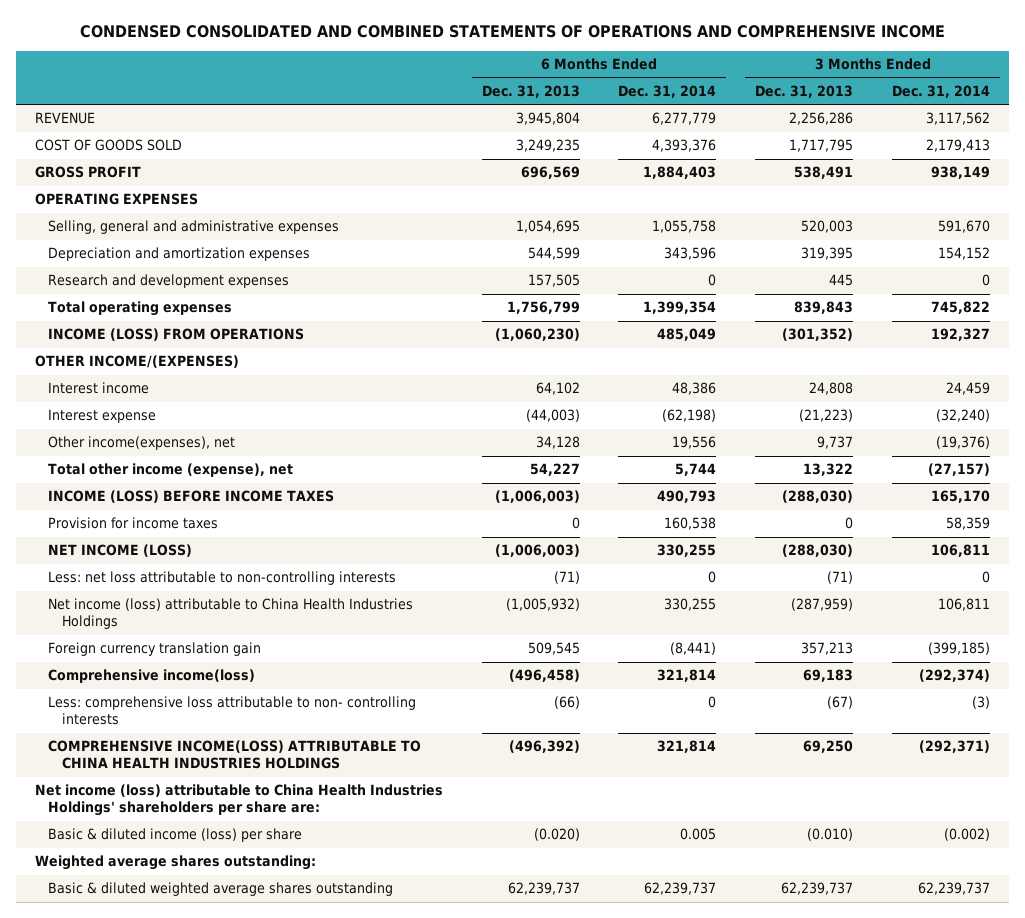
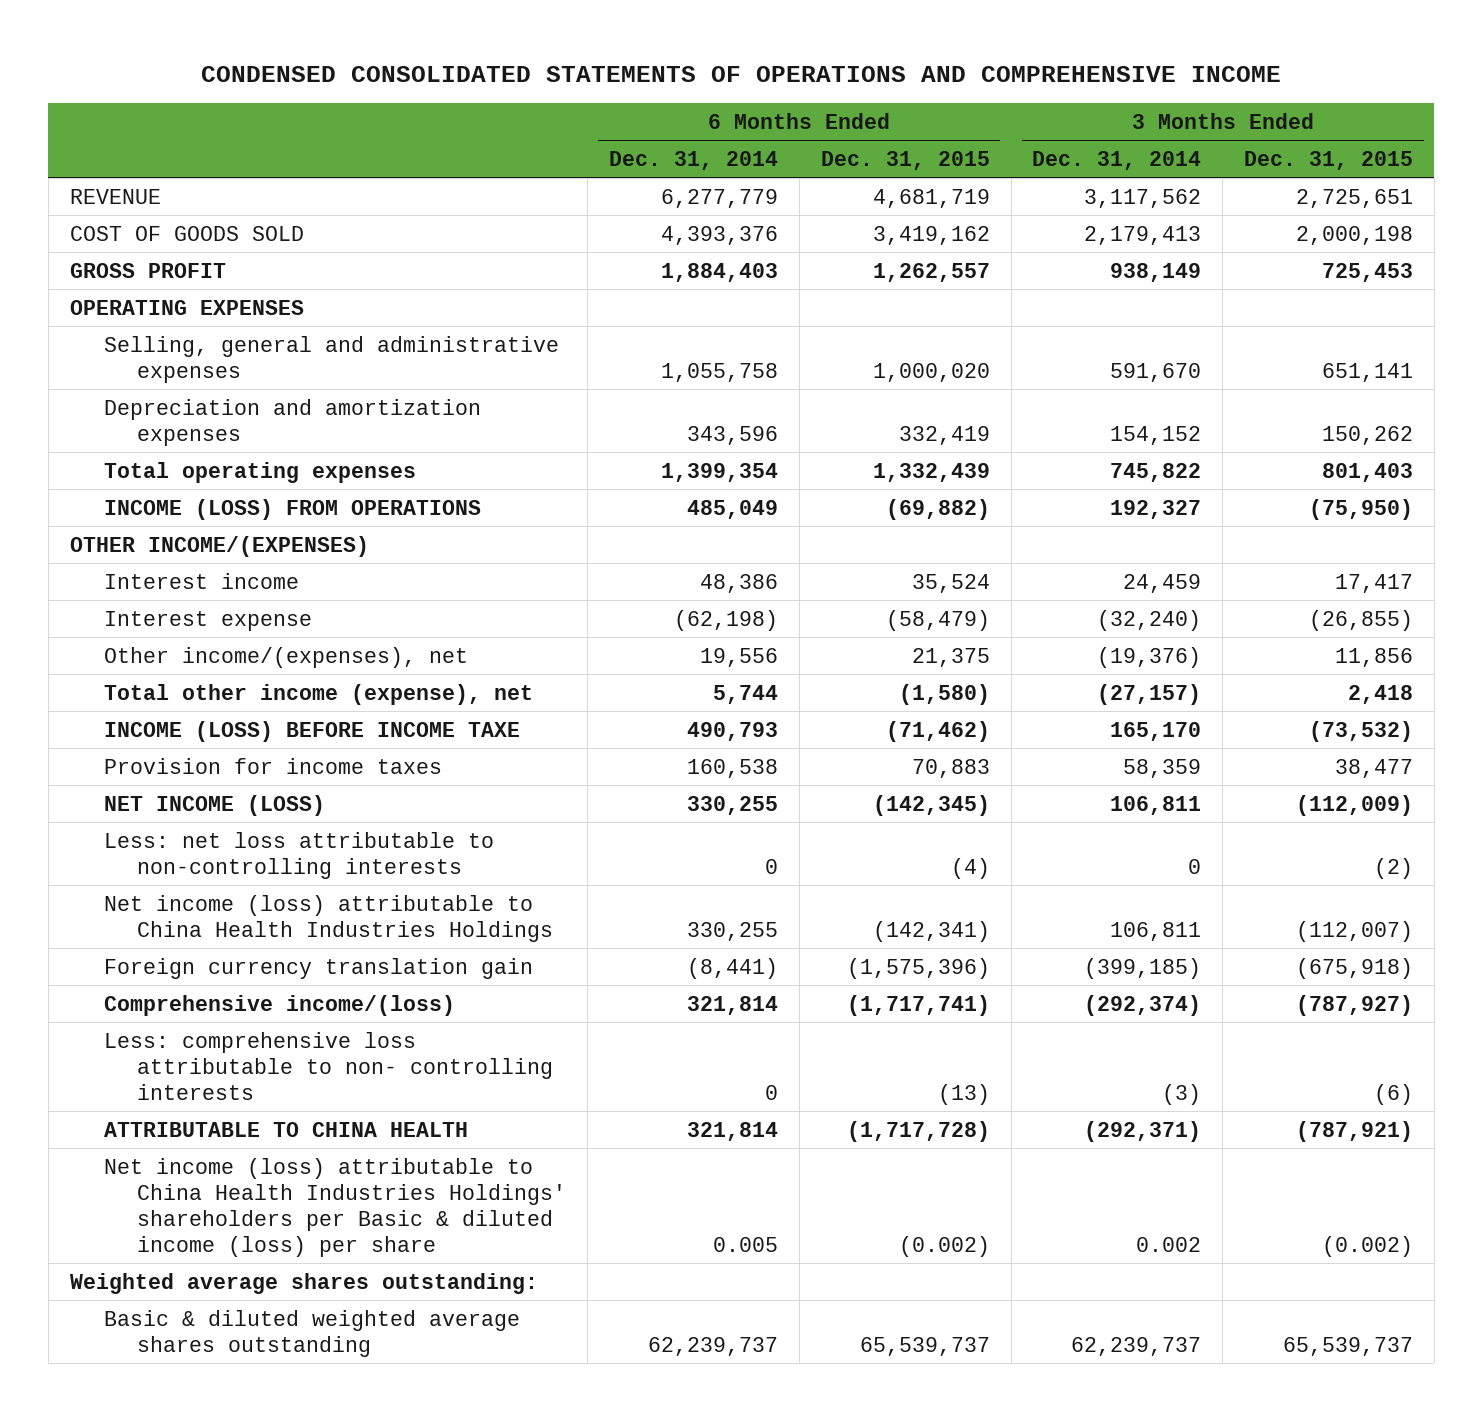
- CONDENSED CONSOLIDATED AND COMBINED STATEMENTS OF OPERATIONS AND COMPREHENSIVE INCOME
+ CONDENSED CONSOLIDATED STATEMENTS OF OPERATIONS AND COMPREHENSIVE INCOME
- | 6 Months Ended Dec. 31, 2013 | 6 Months Ended Dec. 31, 2014 | 3 Months Ended Dec. 31, 2013 | 3 Months Ended Dec. 31, 2014
+ | 6 Months Ended Dec. 31, 2014 | 6 Months Ended Dec. 31, 2015 | 3 Months Ended Dec. 31, 2014 | 3 Months Ended Dec. 31, 2015
- Research and development expenses | 157,505 | 0 | 445 | 0
- Other income(expenses), net | 34,128 | 19,556 | 9,737 | (19,376)
+ Other income/(expenses), net | 19,556 | 21,375 | (19,376) | 11,856
- INCOME (LOSS) BEFORE INCOME TAXES | (1,006,003) | 490,793 | (288,030) | 165,170
+ INCOME (LOSS) BEFORE INCOME TAXE | 490,793 | (71,462) | 165,170 | (73,532)
- Comprehensive income(loss) | (496,458) | 321,814 | 69,183 | (292,374)
+ Comprehensive income/(loss) | 321,814 | (1,717,741) | (292,374) | (787,927)
- COMPREHENSIVE INCOME(LOSS) ATTRIBUTABLE TO CHINA HEALTH INDUSTRIES HOLDINGS | (496,392) | 321,814 | 69,250 | (292,371)
- Net income (loss) attributable to China Health Industries Holdings' shareholders per share are:
- Basic & diluted income (loss) per share | (0.020) | 0.005 | (0.010) | (0.002)
+ ATTRIBUTABLE TO CHINA HEALTH | 321,814 | (1,717,728) | (292,371) | (787,921)
+ Net income (loss) attributable to China Health Industries Holdings' shareholders per Basic & diluted income (loss) per share | 0.005 | (0.002) | 0.002 | (0.002)

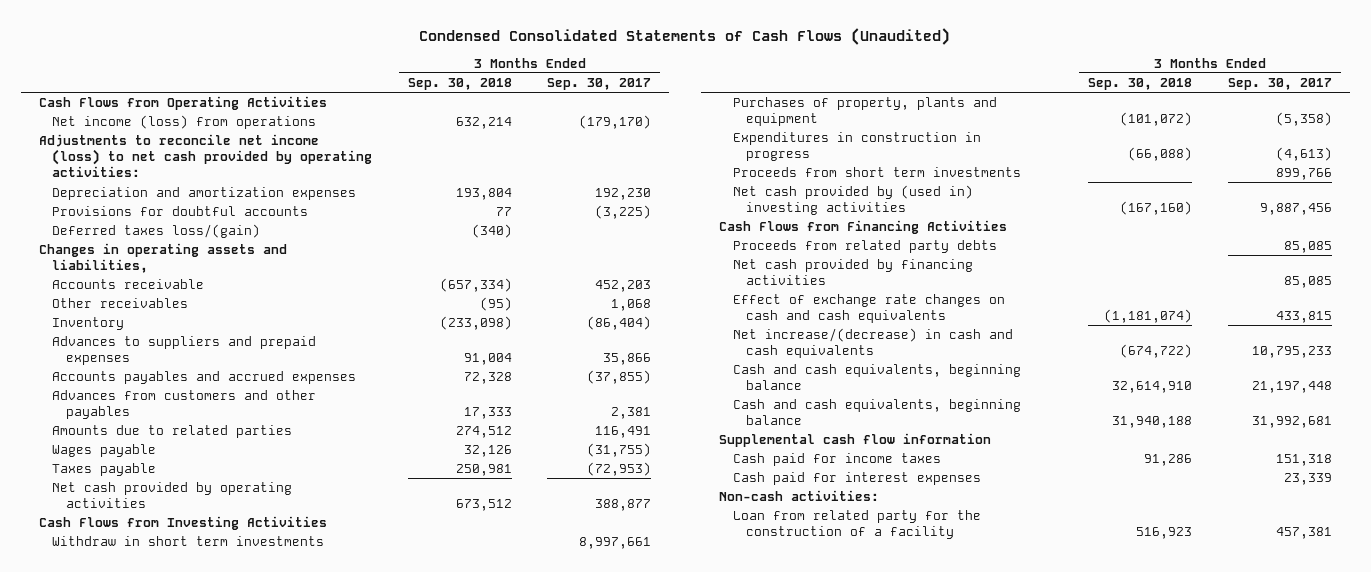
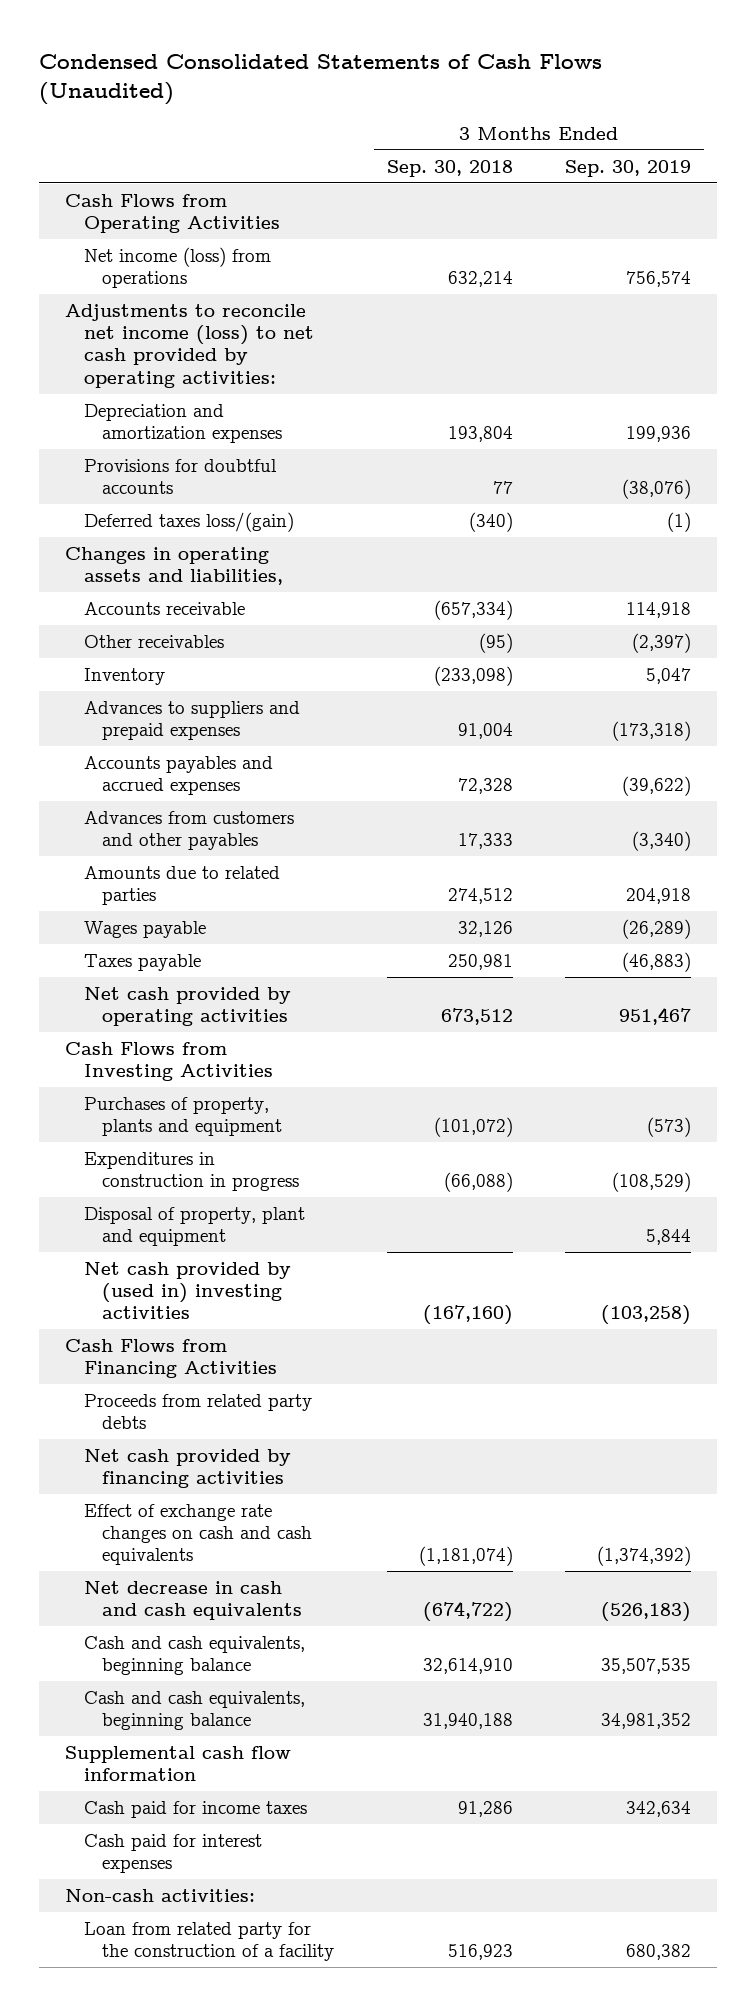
- | 3 Months Ended Sep. 30, 2018 | 3 Months Ended Sep. 30, 2017
+ | 3 Months Ended Sep. 30, 2018 | 3 Months Ended Sep. 30, 2019
- Withdraw in short term investments | | 8,997,661
- Proceeds from short term investments | | 899,766
+ Disposal of property, plant and equipment | | 5,844
- Net increase/(decrease) in cash and cash equivalents | (674,722) | 10,795,233
+ Net decrease in cash and cash equivalents | (674,722) | (526,183)

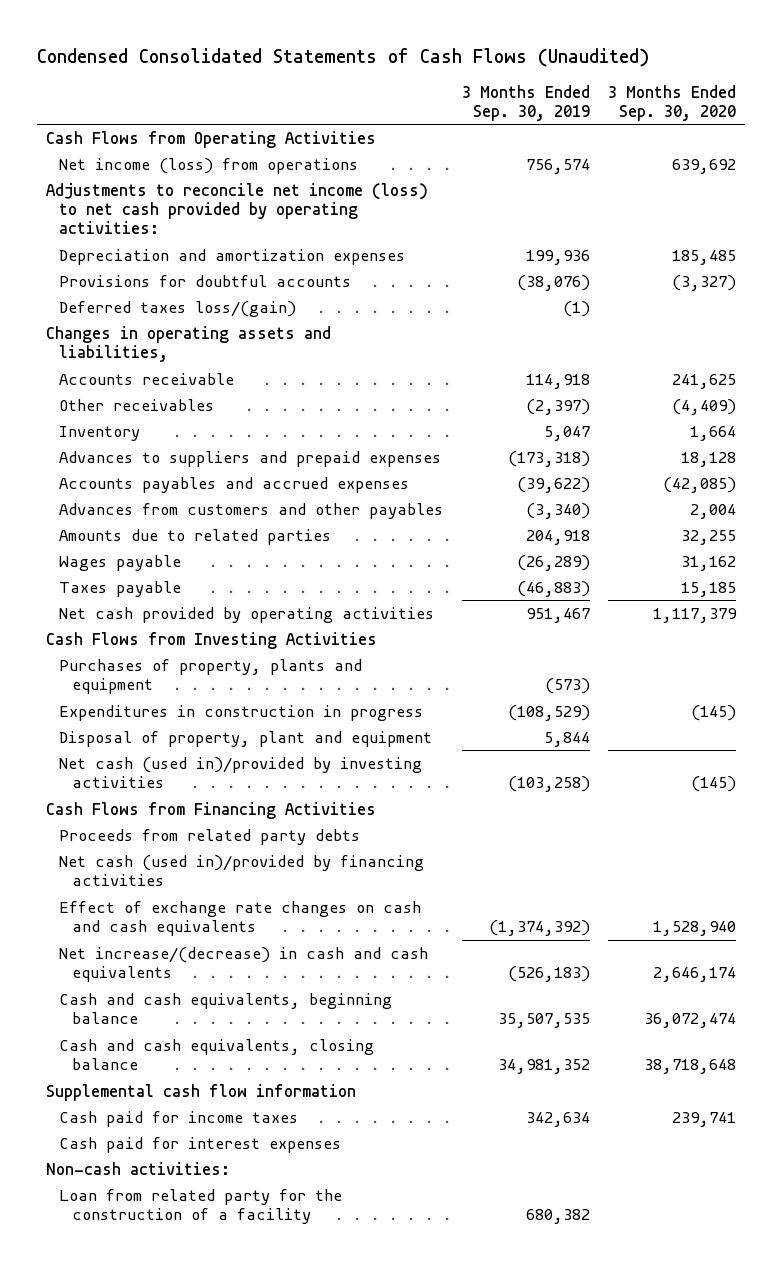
- | 3 Months Ended Sep. 30, 2018 | 3 Months Ended Sep. 30, 2019
+ | 3 Months Ended Sep. 30, 2019 | 3 Months Ended Sep. 30, 2020
- Net cash provided by (used in) investing activities | (167,160) | (103,258)
+ Net cash (used in)/provided by investing activities | (103,258) | (145)
- Net cash provided by financing activities
+ Net cash (used in)/provided by financing activities
- Net decrease in cash and cash equivalents | (674,722) | (526,183)
+ Net increase/(decrease) in cash and cash equivalents | (526,183) | 2,646,174
- Cash and cash equivalents, beginning balance | 31,940,188 | 34,981,352
+ Cash and cash equivalents, closing balance | 34,981,352 | 38,718,648

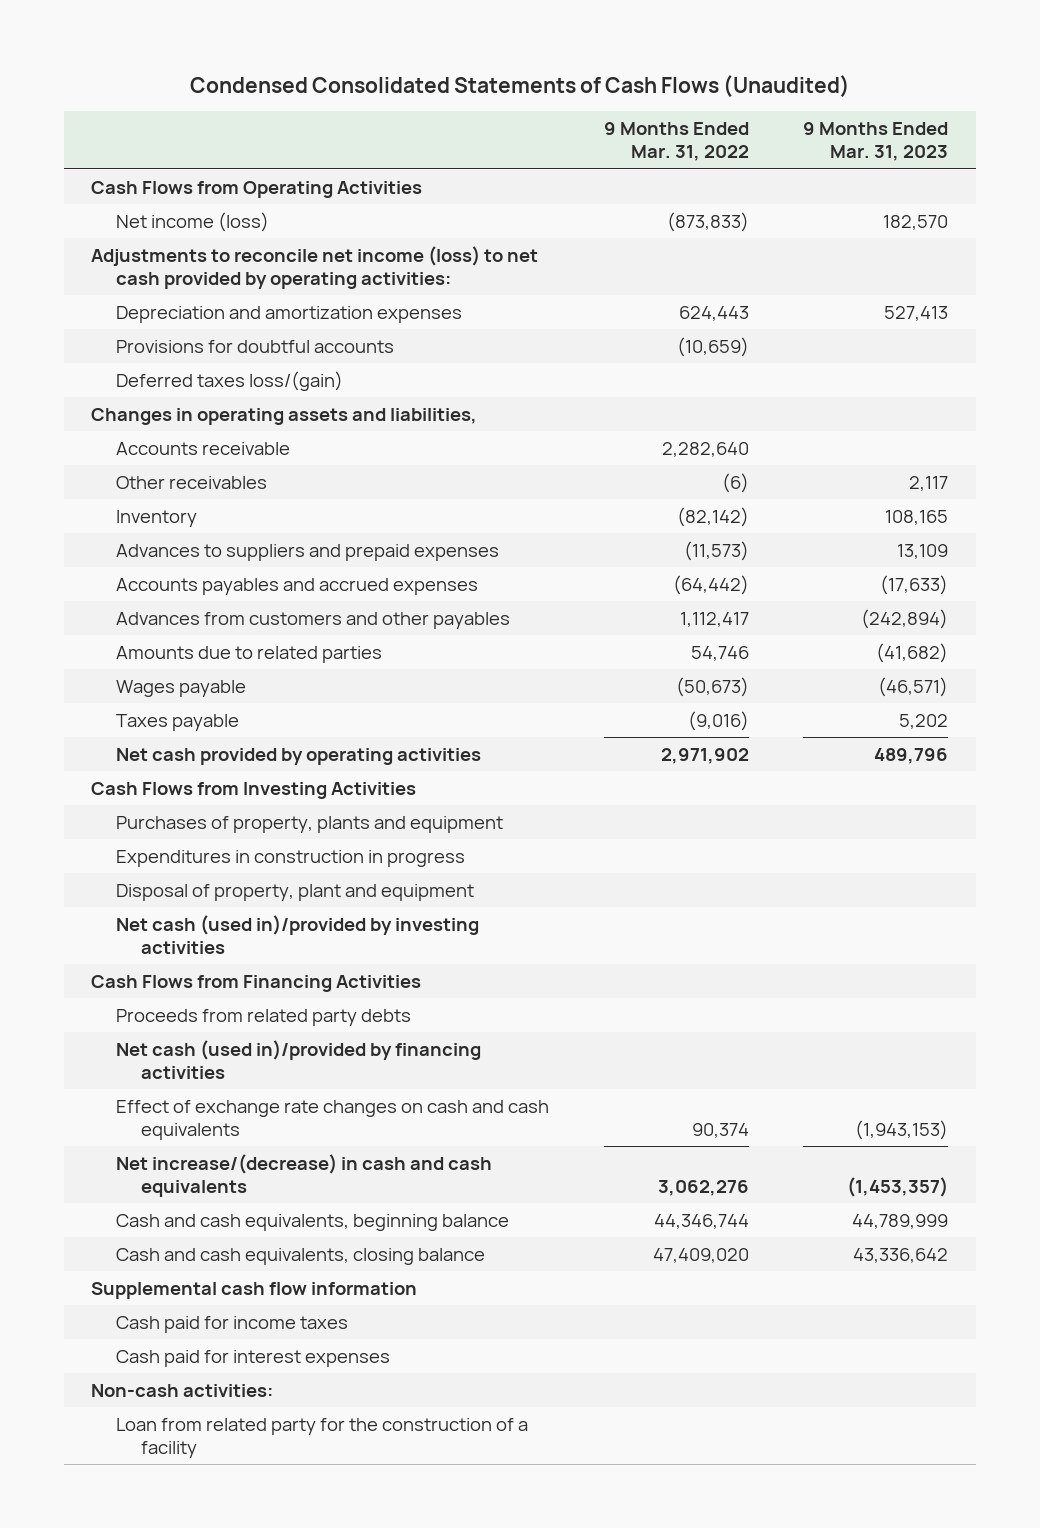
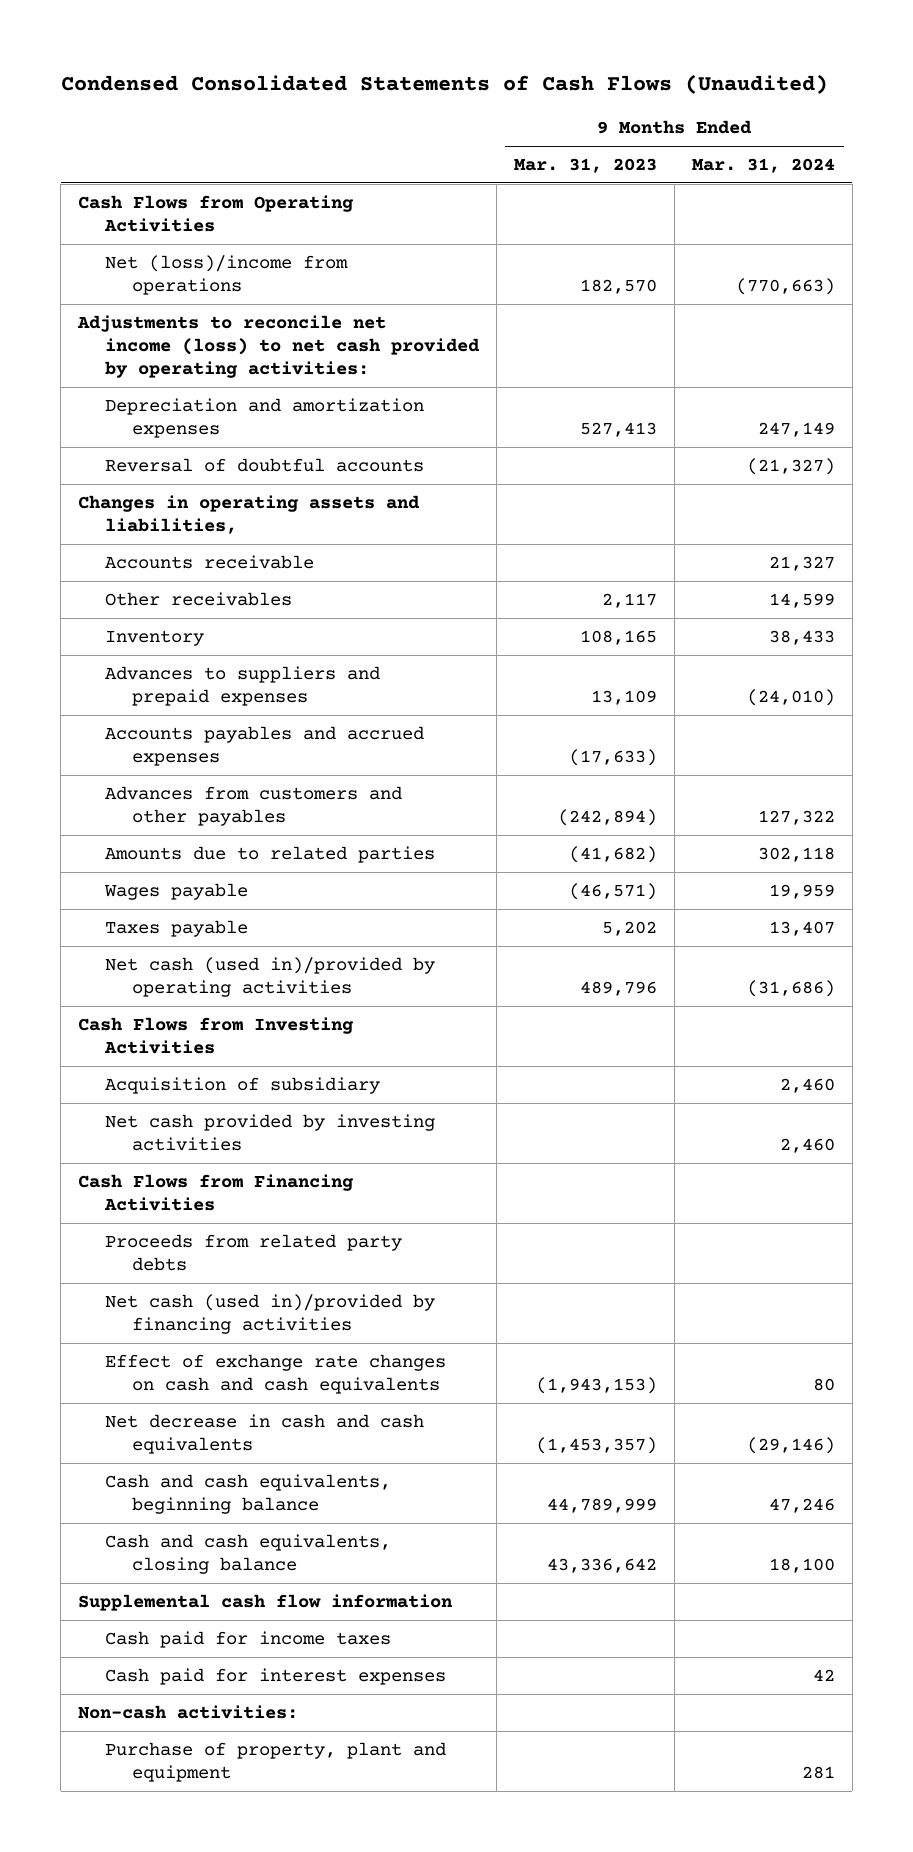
- | 9 Months Ended Mar. 31, 2022 | 9 Months Ended Mar. 31, 2023
+ | 9 Months Ended Mar. 31, 2023 | 9 Months Ended Mar. 31, 2024
- Net income (loss) | (873,833) | 182,570
+ Net (loss)/income from operations | 182,570 | (770,663)
- Provisions for doubtful accounts | (10,659) |
- Deferred taxes loss/(gain)
+ Reversal of doubtful accounts | | (21,327)
- Net cash provided by operating activities | 2,971,902 | 489,796
+ Net cash (used in)/provided by operating activities | 489,796 | (31,686)
- Purchases of property, plants and equipment
- Expenditures in construction in progress
- Disposal of property, plant and equipment
- Net cash (used in)/provided by investing activities
+ Acquisition of subsidiary | | 2,460
+ Net cash provided by investing activities | | 2,460
- Net increase/(decrease) in cash and cash equivalents | 3,062,276 | (1,453,357)
+ Net decrease in cash and cash equivalents | (1,453,357) | (29,146)
- Loan from related party for the construction of a facility
+ Purchase of property, plant and equipment | | 281

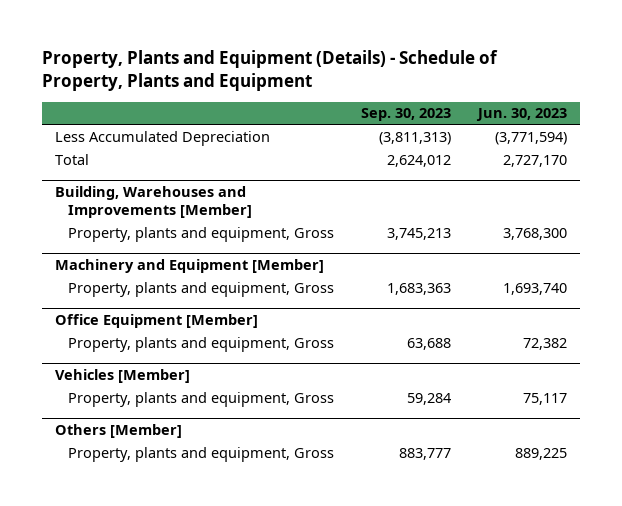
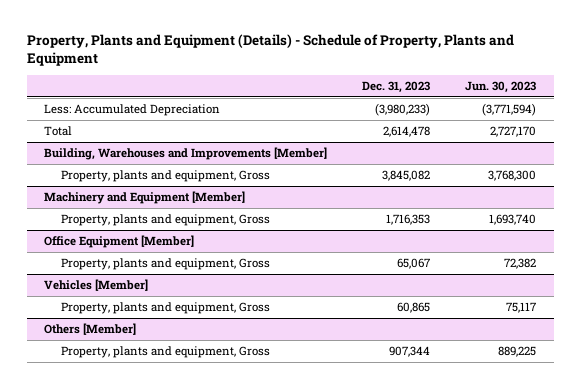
- | Sep. 30, 2023 | Jun. 30, 2023
+ | Dec. 31, 2023 | Jun. 30, 2023
- Less Accumulated Depreciation | (3,811,313) | (3,771,594)
+ Less: Accumulated Depreciation | (3,980,233) | (3,771,594)

